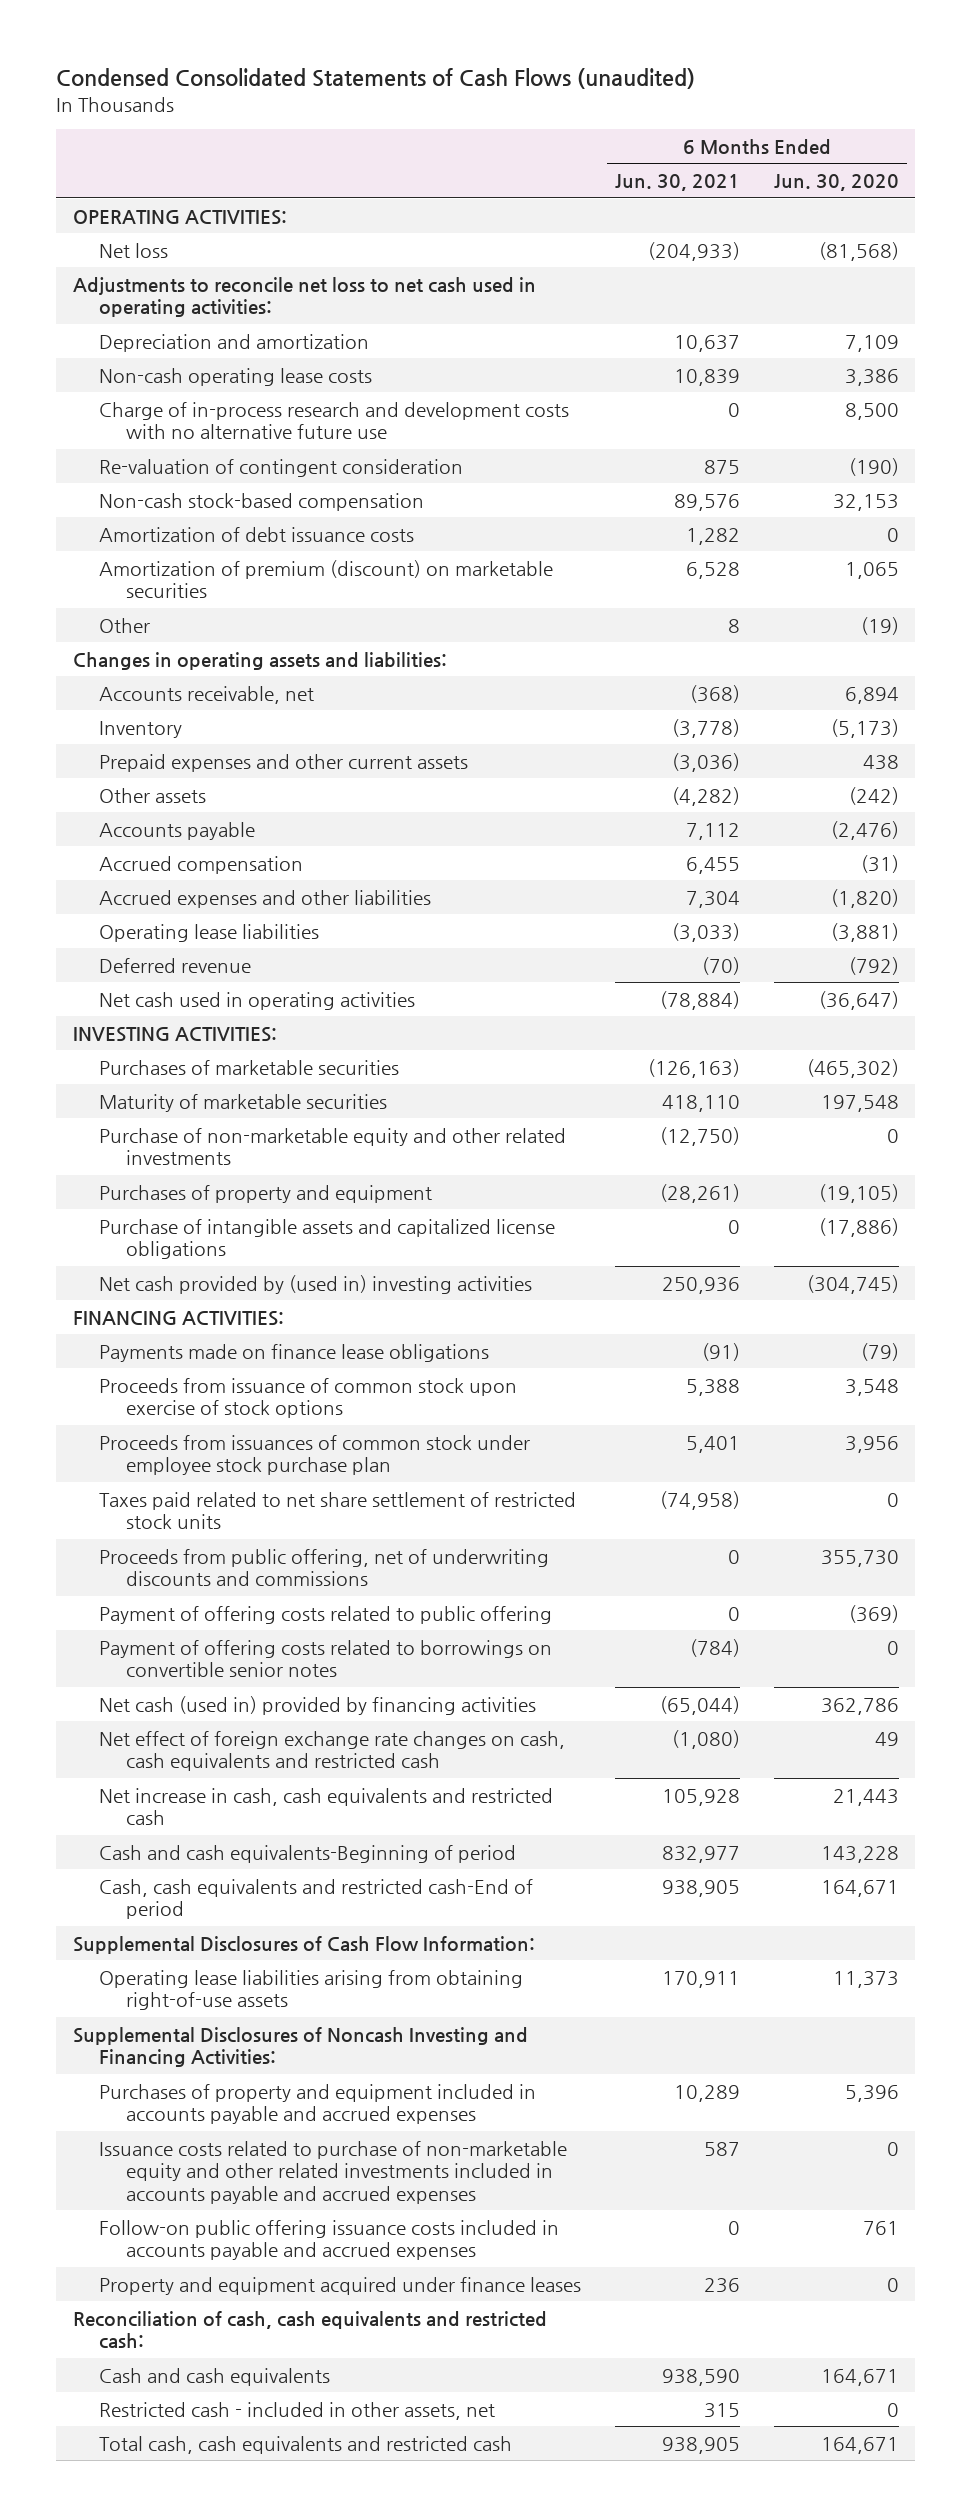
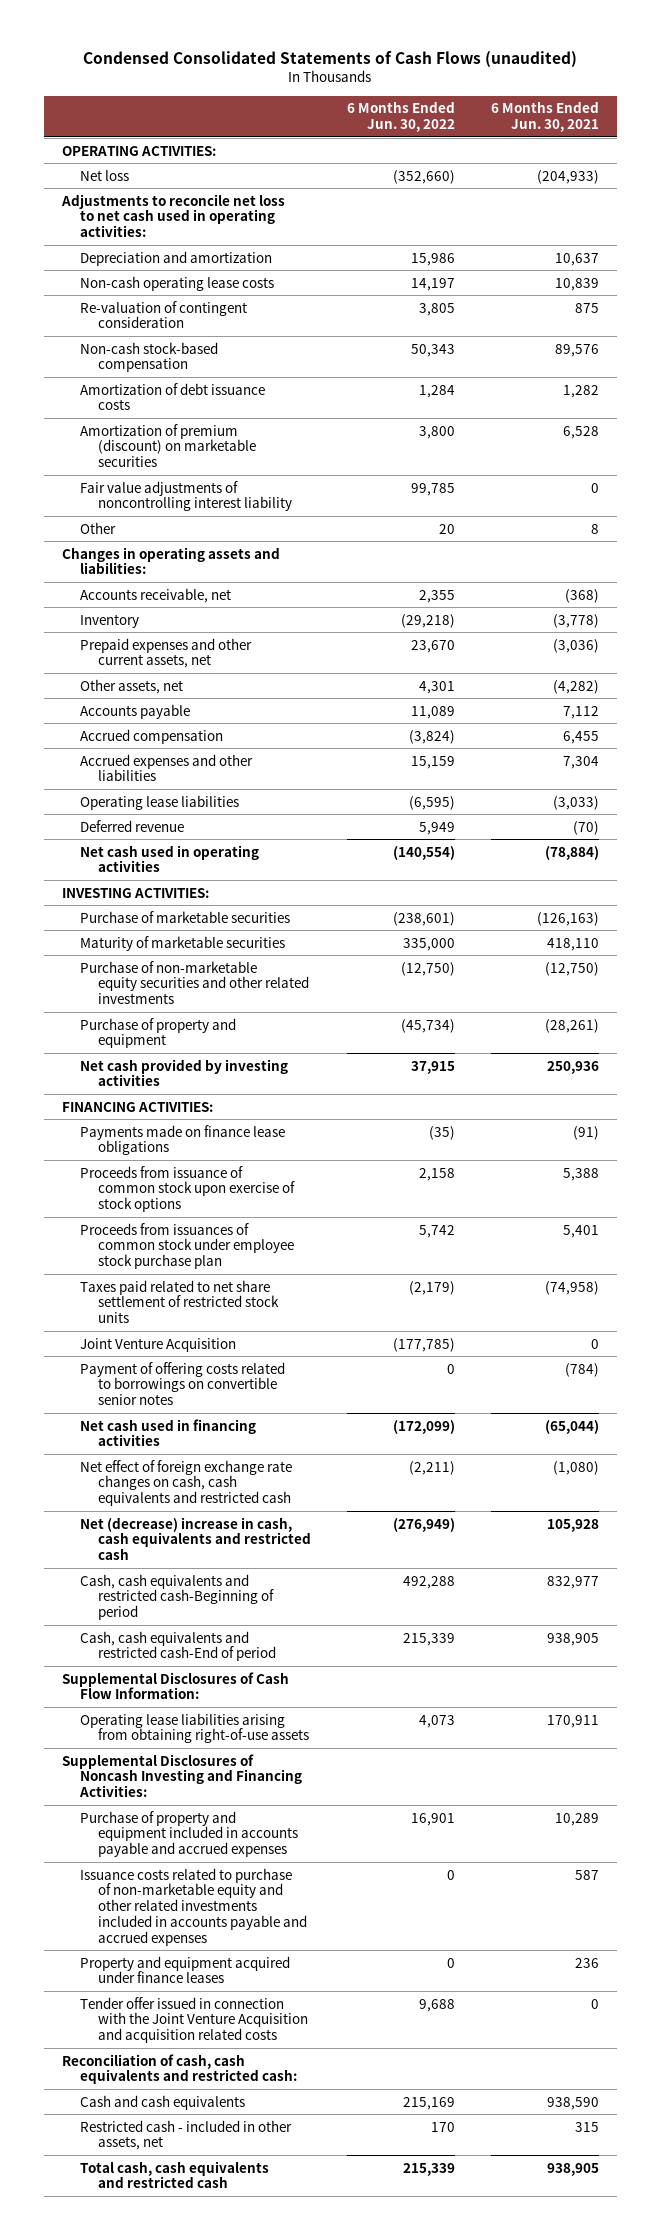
- | 6 Months Ended Jun. 30, 2021 | 6 Months Ended Jun. 30, 2020
+ | 6 Months Ended Jun. 30, 2022 | 6 Months Ended Jun. 30, 2021
- Charge of in-process research and development costs with no alternative future use | 0 | 8,500
+ Fair value adjustments of noncontrolling interest liability | 99,785 | 0
- Prepaid expenses and other current assets | (3,036) | 438
- Other assets | (4,282) | (242)
+ Prepaid expenses and other current assets, net | 23,670 | (3,036)
+ Other assets, net | 4,301 | (4,282)
- Purchases of marketable securities | (126,163) | (465,302)
+ Purchase of marketable securities | (238,601) | (126,163)
- Purchase of non-marketable equity and other related investments | (12,750) | 0
- Purchases of property and equipment | (28,261) | (19,105)
- Purchase of intangible assets and capitalized license obligations | 0 | (17,886)
- Net cash provided by (used in) investing activities | 250,936 | (304,745)
+ Purchase of non-marketable equity securities and other related investments | (12,750) | (12,750)
+ Purchase of property and equipment | (45,734) | (28,261)
+ Net cash provided by investing activities | 37,915 | 250,936
- Proceeds from public offering, net of underwriting discounts and commissions | 0 | 355,730
- Payment of offering costs related to public offering | 0 | (369)
+ Joint Venture Acquisition | (177,785) | 0
- Net cash (used in) provided by financing activities | (65,044) | 362,786
+ Net cash used in financing activities | (172,099) | (65,044)
- Net increase in cash, cash equivalents and restricted cash | 105,928 | 21,443
- Cash and cash equivalents-Beginning of period | 832,977 | 143,228
+ Net (decrease) increase in cash, cash equivalents and restricted cash | (276,949) | 105,928
+ Cash, cash equivalents and restricted cash-Beginning of period | 492,288 | 832,977
- Purchases of property and equipment included in accounts payable and accrued expenses | 10,289 | 5,396
+ Purchase of property and equipment included in accounts payable and accrued expenses | 16,901 | 10,289
- Follow-on public offering issuance costs included in accounts payable and accrued expenses | 0 | 761
+ Tender offer issued in connection with the Joint Venture Acquisition and acquisition related costs | 9,688 | 0

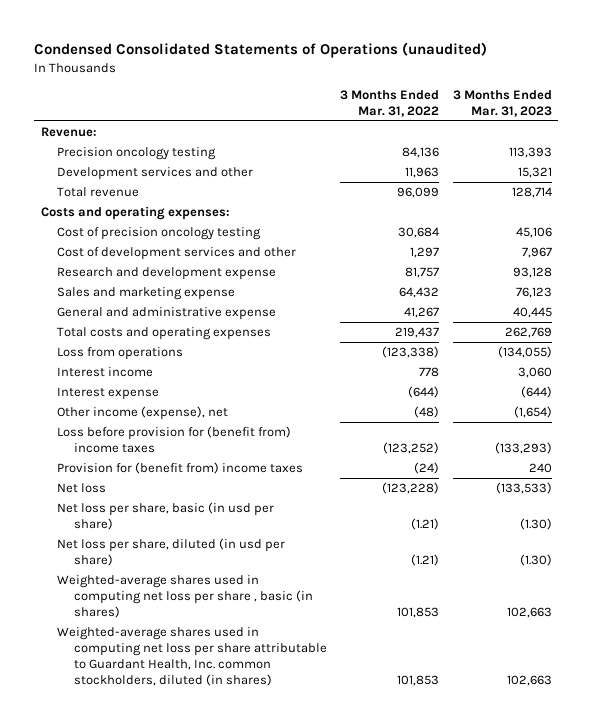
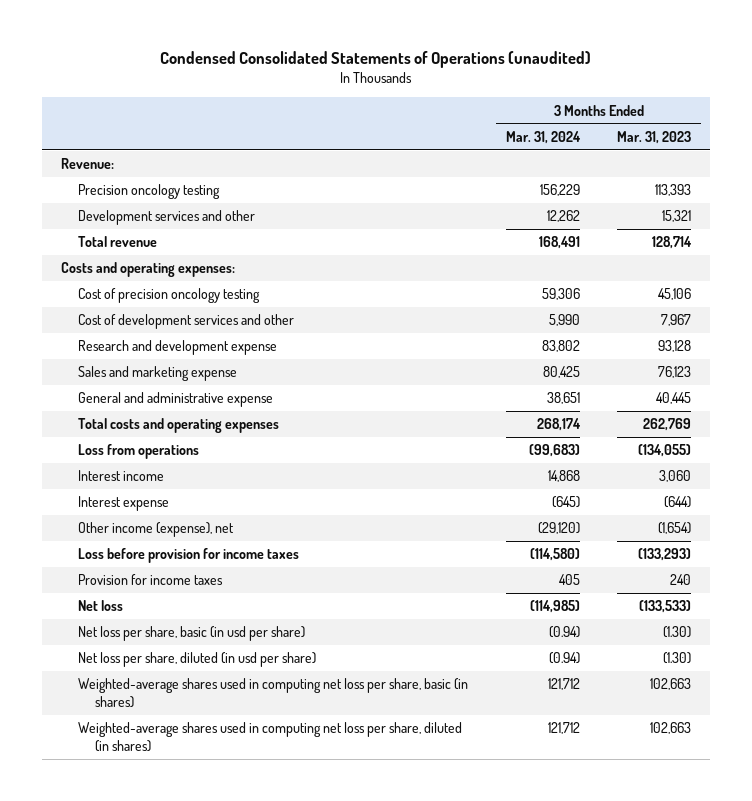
- | 3 Months Ended Mar. 31, 2022 | 3 Months Ended Mar. 31, 2023
+ | 3 Months Ended Mar. 31, 2024 | 3 Months Ended Mar. 31, 2023
- Loss before provision for (benefit from) income taxes | (123,252) | (133,293)
- Provision for (benefit from) income taxes | (24) | 240
+ Loss before provision for income taxes | (114,580) | (133,293)
+ Provision for income taxes | 405 | 240
- Weighted-average shares used in computing net loss per share , basic (in shares) | 101,853 | 102,663
- Weighted-average shares used in computing net loss per share attributable to Guardant Health, Inc. common stockholders, diluted (in shares) | 101,853 | 102,663
+ Weighted-average shares used in computing net loss per share, basic (in shares) | 121,712 | 102,663
+ Weighted-average shares used in computing net loss per share, diluted (in shares) | 121,712 | 102,663

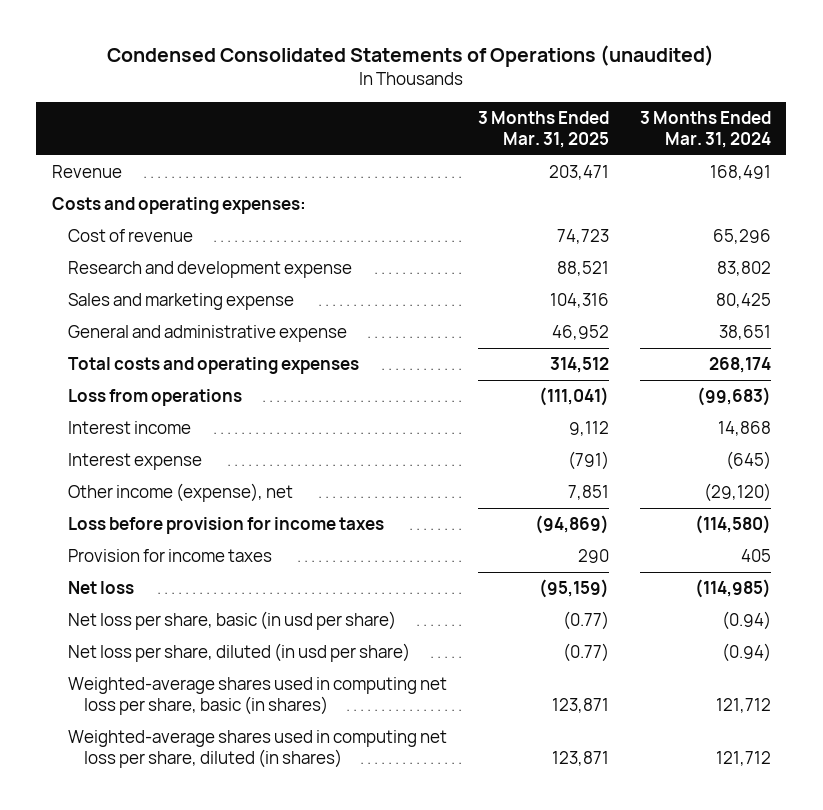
- | 3 Months Ended Mar. 31, 2024 | 3 Months Ended Mar. 31, 2023
+ | 3 Months Ended Mar. 31, 2025 | 3 Months Ended Mar. 31, 2024
- Revenue:
- Precision oncology testing | 156,229 | 113,393
- Development services and other | 12,262 | 15,321
- Total revenue | 168,491 | 128,714
+ Revenue | 203,471 | 168,491
- Cost of precision oncology testing | 59,306 | 45,106
- Cost of development services and other | 5,990 | 7,967
+ Cost of revenue | 74,723 | 65,296

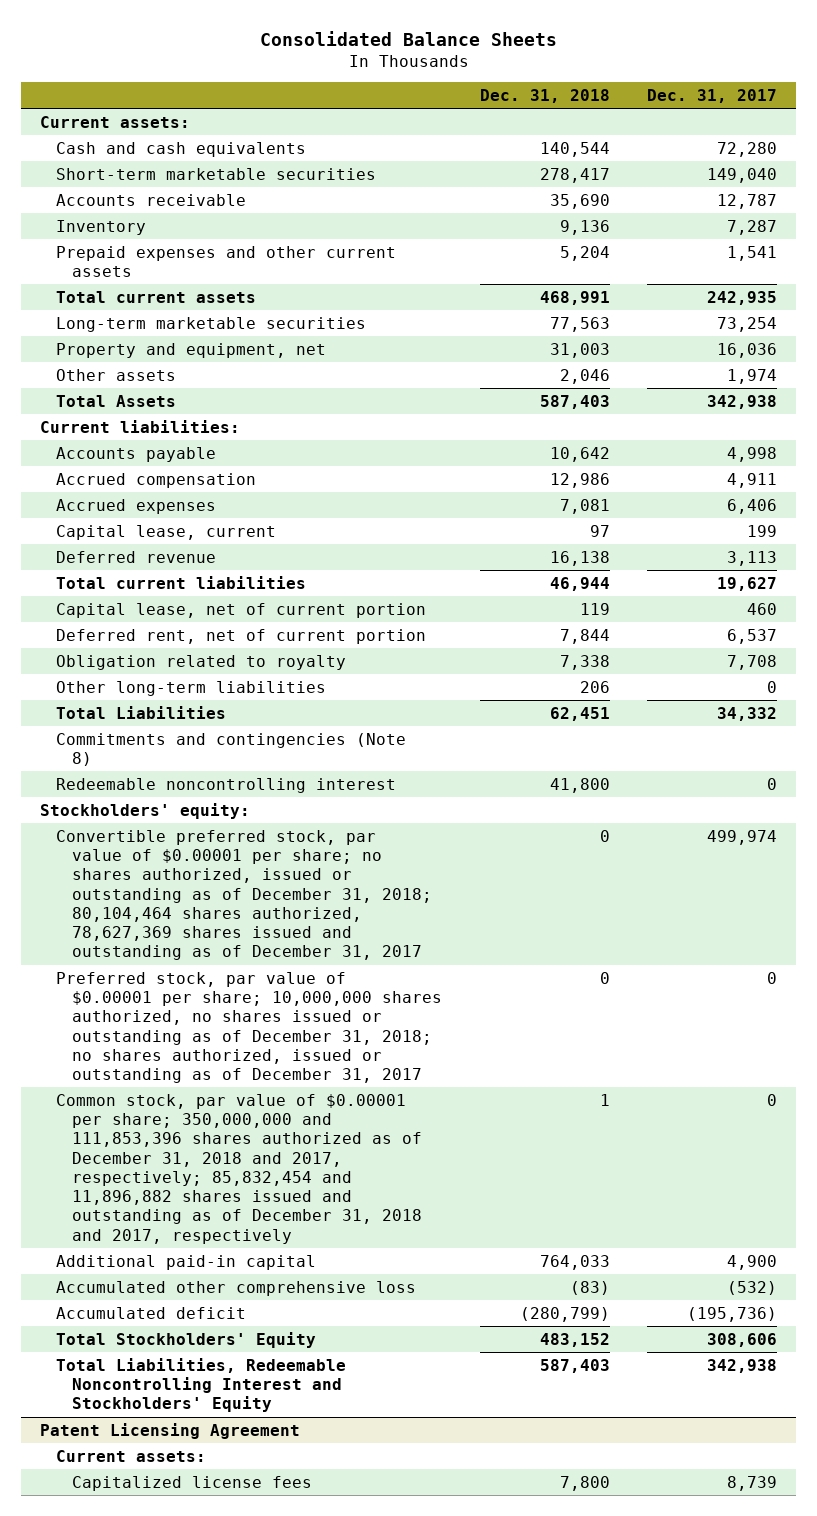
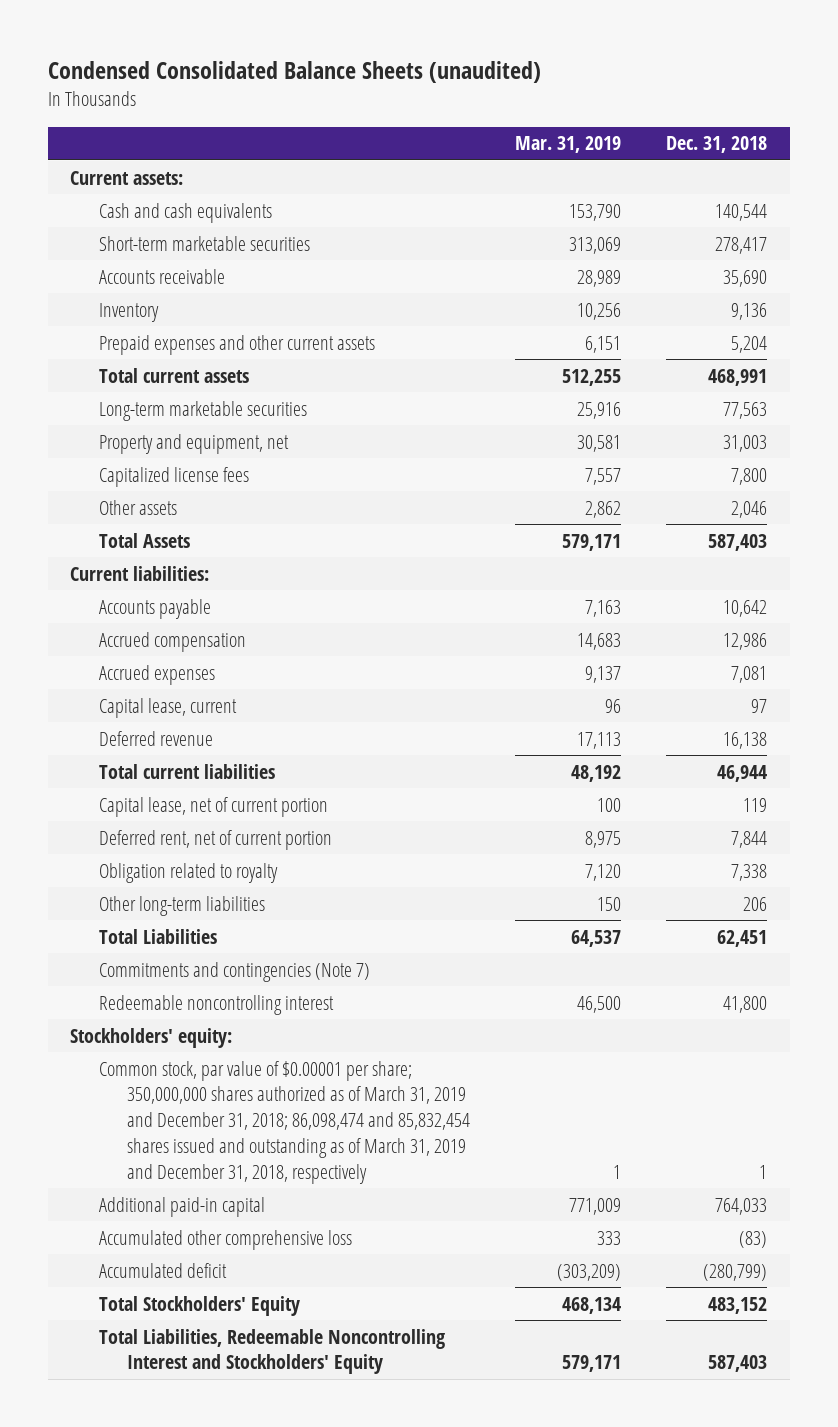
- Consolidated Balance Sheets
+ Condensed Consolidated Balance Sheets (unaudited)
- | Dec. 31, 2018 | Dec. 31, 2017
+ | Mar. 31, 2019 | Dec. 31, 2018
+ Capitalized license fees | 7,557 | 7,800
- Commitments and contingencies (Note 8)
+ Commitments and contingencies (Note 7)
- Convertible preferred stock, par value of $0.00001 per share; no shares authorized, issued or outstanding as of December 31, 2018; 80,104,464 shares authorized, 78,627,369 shares issued and outstanding as of December 31, 2017 | 0 | 499,974
- Preferred stock, par value of $0.00001 per share; 10,000,000 shares authorized, no shares issued or outstanding as of December 31, 2018; no shares authorized, issued or outstanding as of December 31, 2017 | 0 | 0
- Common stock, par value of $0.00001 per share; 350,000,000 and 111,853,396 shares authorized as of December 31, 2018 and 2017, respectively; 85,832,454 and 11,896,882 shares issued and outstanding as of December 31, 2018 and 2017, respectively | 1 | 0
+ Common stock, par value of $0.00001 per share; 350,000,000 shares authorized as of March 31, 2019 and December 31, 2018; 86,098,474 and 85,832,454 shares issued and outstanding as of March 31, 2019 and December 31, 2018, respectively | 1 | 1
- Patent Licensing Agreement
- Current assets:
- Capitalized license fees | 7,800 | 8,739

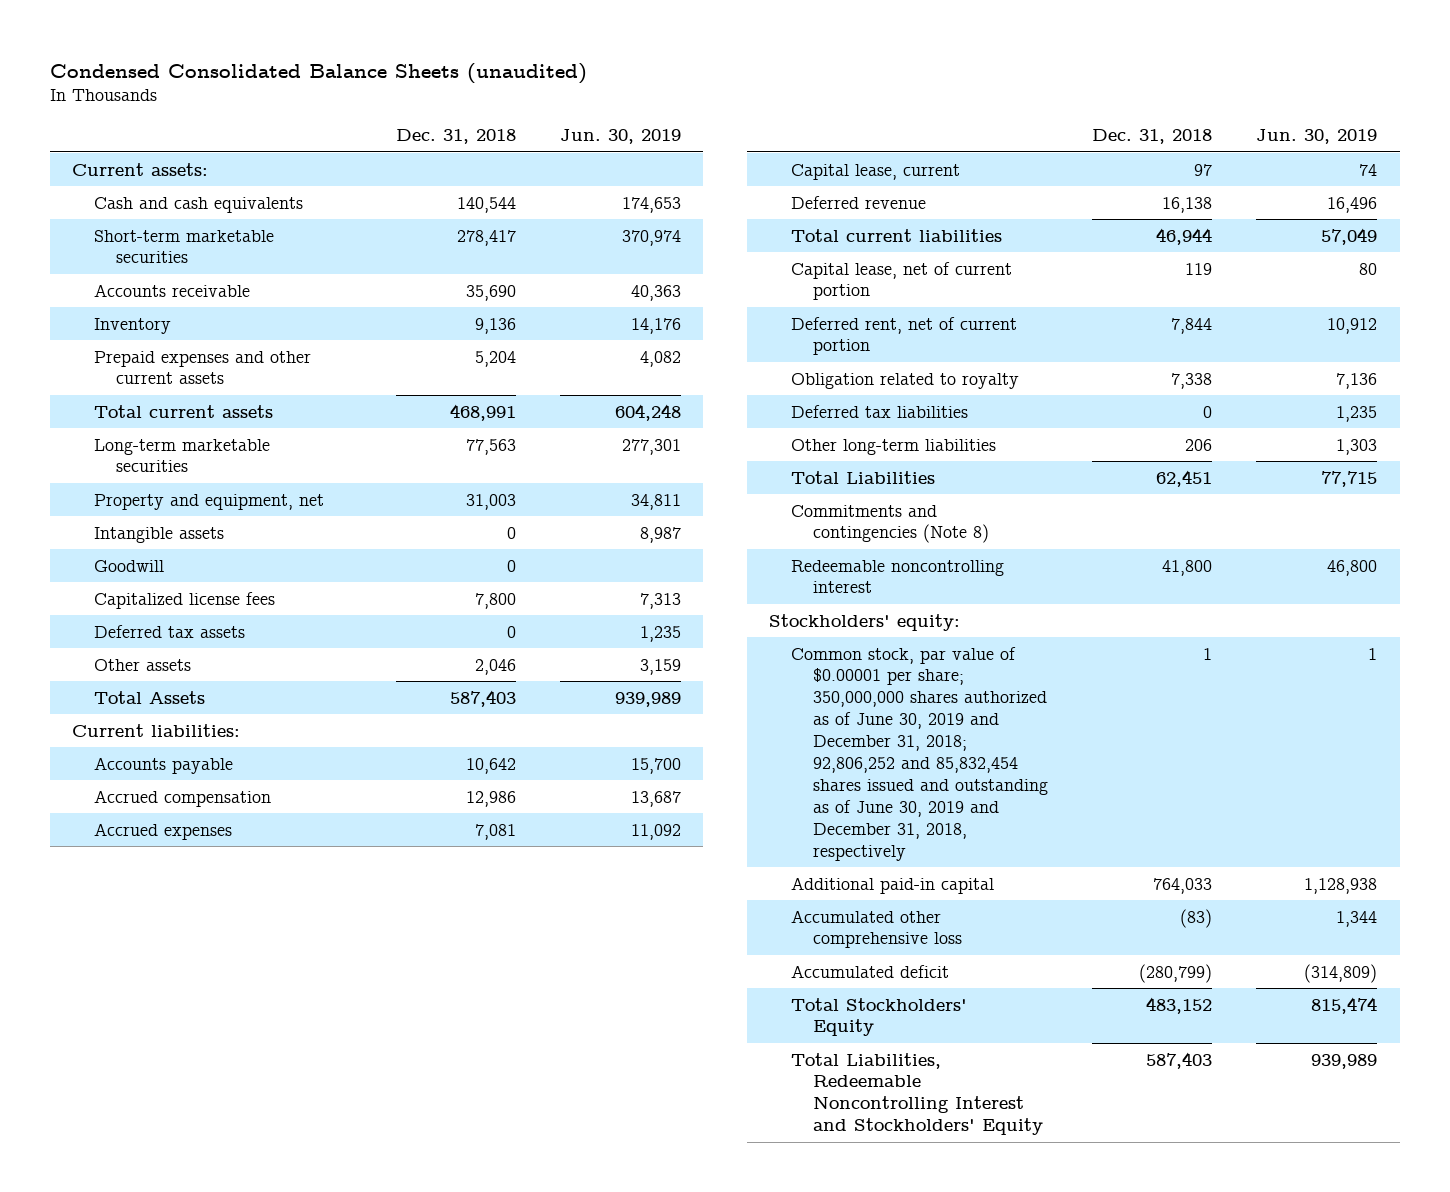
- | Mar. 31, 2019 | Dec. 31, 2018
+ | Dec. 31, 2018 | Jun. 30, 2019
+ Intangible assets | 0 | 8,987
+ Goodwill | 0 |
+ Deferred tax assets | 0 | 1,235
+ Deferred tax liabilities | 0 | 1,235
- Commitments and contingencies (Note 7)
+ Commitments and contingencies (Note 8)
- Common stock, par value of $0.00001 per share; 350,000,000 shares authorized as of March 31, 2019 and December 31, 2018; 86,098,474 and 85,832,454 shares issued and outstanding as of March 31, 2019 and December 31, 2018, respectively | 1 | 1
+ Common stock, par value of $0.00001 per share; 350,000,000 shares authorized as of June 30, 2019 and December 31, 2018; 92,806,252 and 85,832,454 shares issued and outstanding as of June 30, 2019 and December 31, 2018, respectively | 1 | 1

